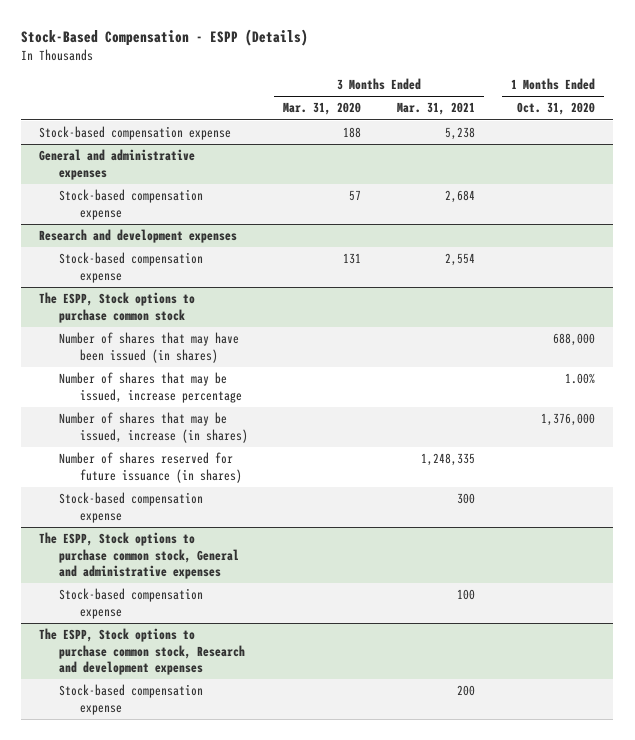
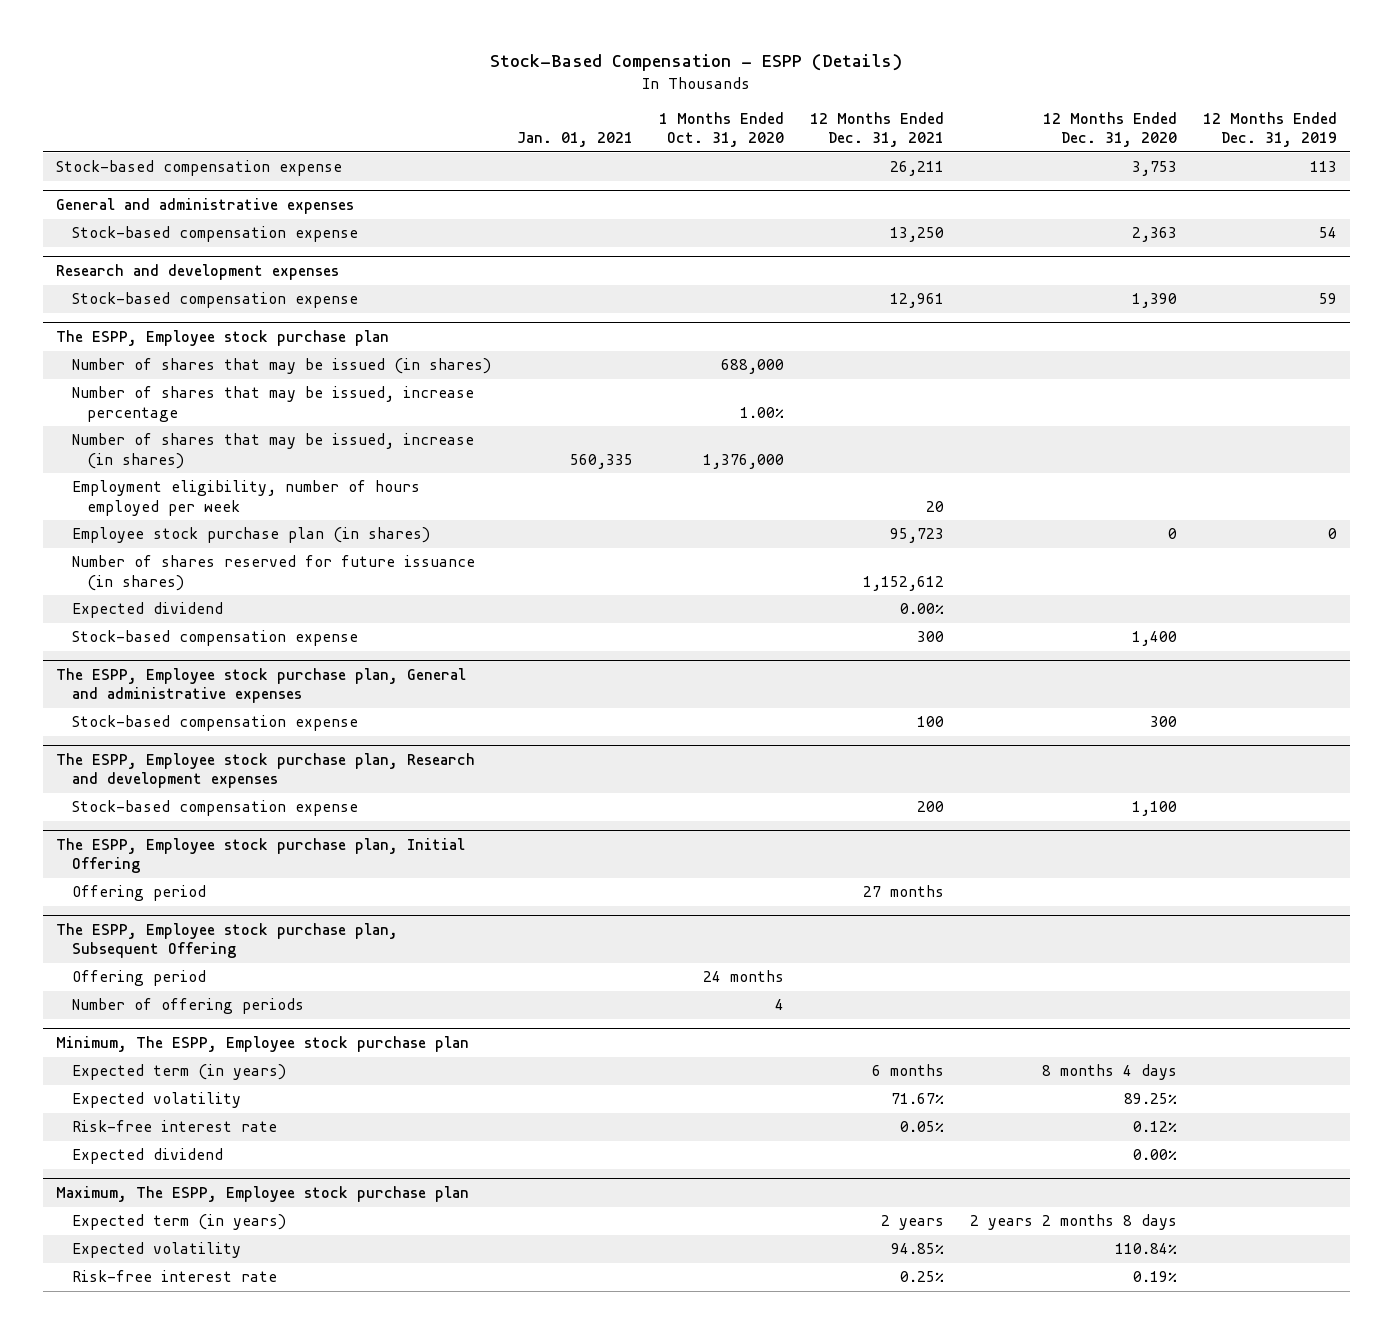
- | 3 Months Ended Mar. 31, 2020 | 3 Months Ended Mar. 31, 2021 | 1 Months Ended Oct. 31, 2020
+ | Jan. 01, 2021 | 1 Months Ended Oct. 31, 2020 | 12 Months Ended Dec. 31, 2021 | 12 Months Ended Dec. 31, 2020 | 12 Months Ended Dec. 31, 2019
- The ESPP, Stock options to purchase common stock
- Number of shares that may have been issued (in shares) | | | 688,000
+ The ESPP, Employee stock purchase plan
+ Number of shares that may be issued (in shares) | | 688,000 | | |
+ Employment eligibility, number of hours employed per week | | | 20 | |
+ Employee stock purchase plan (in shares) | | | 95,723 | 0 | 0
+ Expected dividend | | | 0.00% | |
- The ESPP, Stock options to purchase common stock, General and administrative expenses
+ The ESPP, Employee stock purchase plan, General and administrative expenses
- The ESPP, Stock options to purchase common stock, Research and development expenses
+ The ESPP, Employee stock purchase plan, Research and development expenses
+ The ESPP, Employee stock purchase plan, Initial Offering
+ Offering period | | | 27 months | |
+ The ESPP, Employee stock purchase plan, Subsequent Offering
+ Offering period | | 24 months | | |
+ Number of offering periods | | 4 | | |
+ Minimum, The ESPP, Employee stock purchase plan
+ Expected term (in years) | | | 6 months | 8 months 4 days |
+ Expected volatility | | | 71.67% | 89.25% |
+ Risk-free interest rate | | | 0.05% | 0.12% |
+ Expected dividend | | | | 0.00% |
+ Maximum, The ESPP, Employee stock purchase plan
+ Expected term (in years) | | | 2 years | 2 years 2 months 8 days |
+ Expected volatility | | | 94.85% | 110.84% |
+ Risk-free interest rate | | | 0.25% | 0.19% |

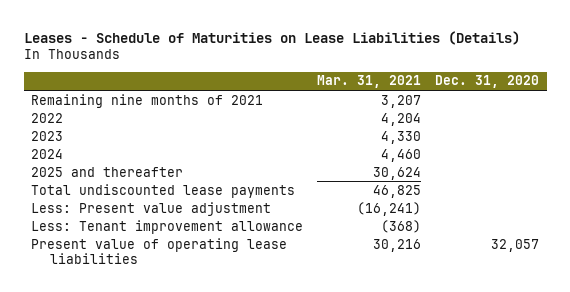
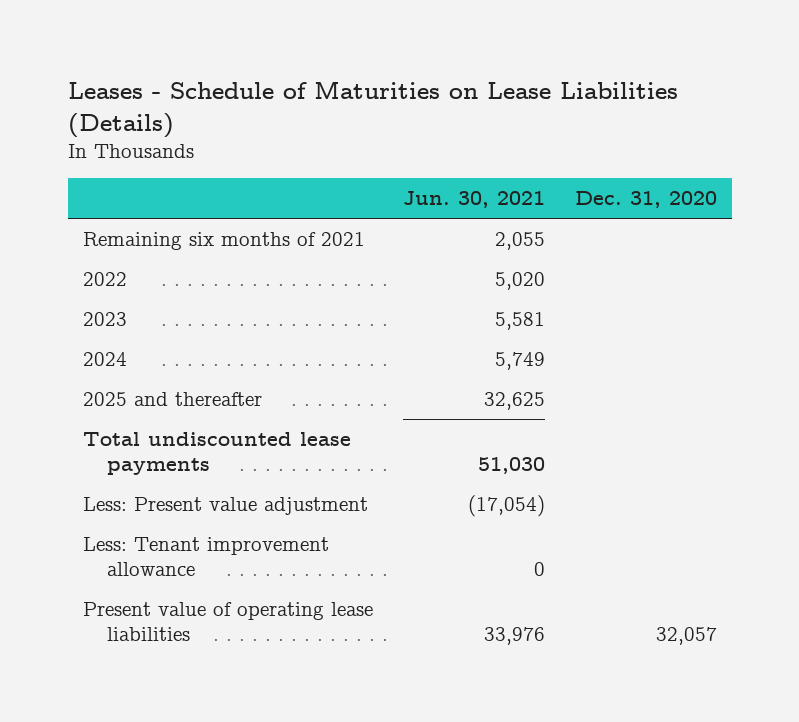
- | Mar. 31, 2021 | Dec. 31, 2020
+ | Jun. 30, 2021 | Dec. 31, 2020
- Remaining nine months of 2021 | 3,207 |
+ Remaining six months of 2021 | 2,055 |

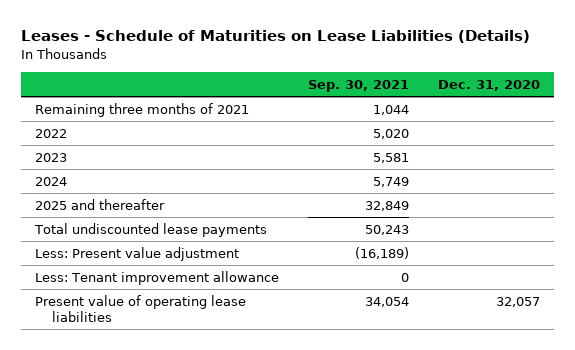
- | Jun. 30, 2021 | Dec. 31, 2020
+ | Sep. 30, 2021 | Dec. 31, 2020
- Remaining six months of 2021 | 2,055 |
+ Remaining three months of 2021 | 1,044 |

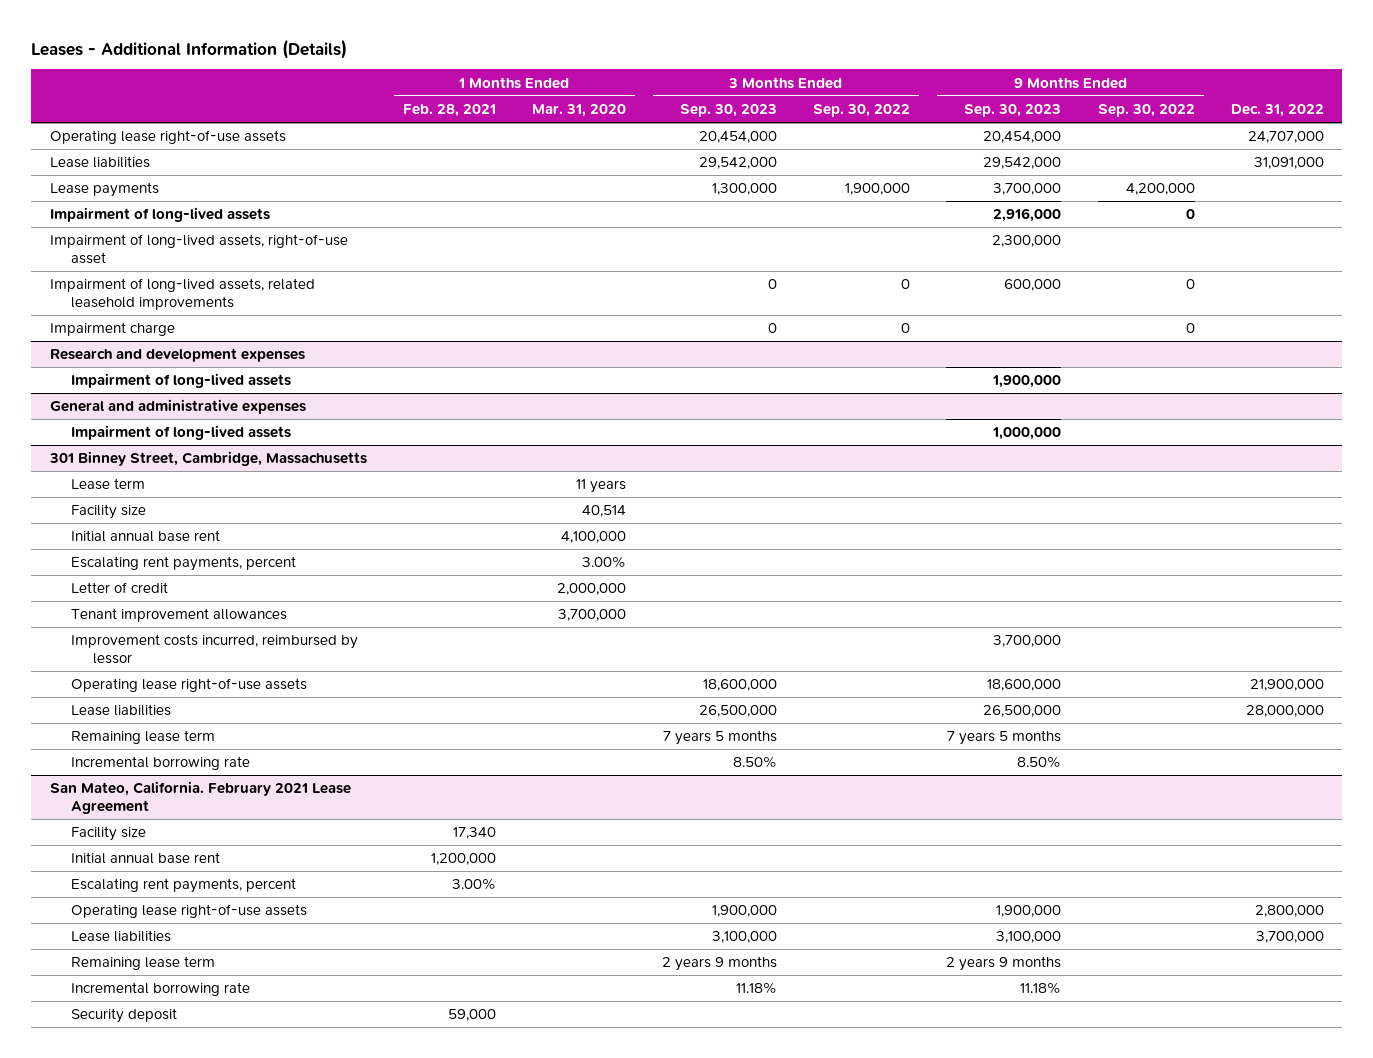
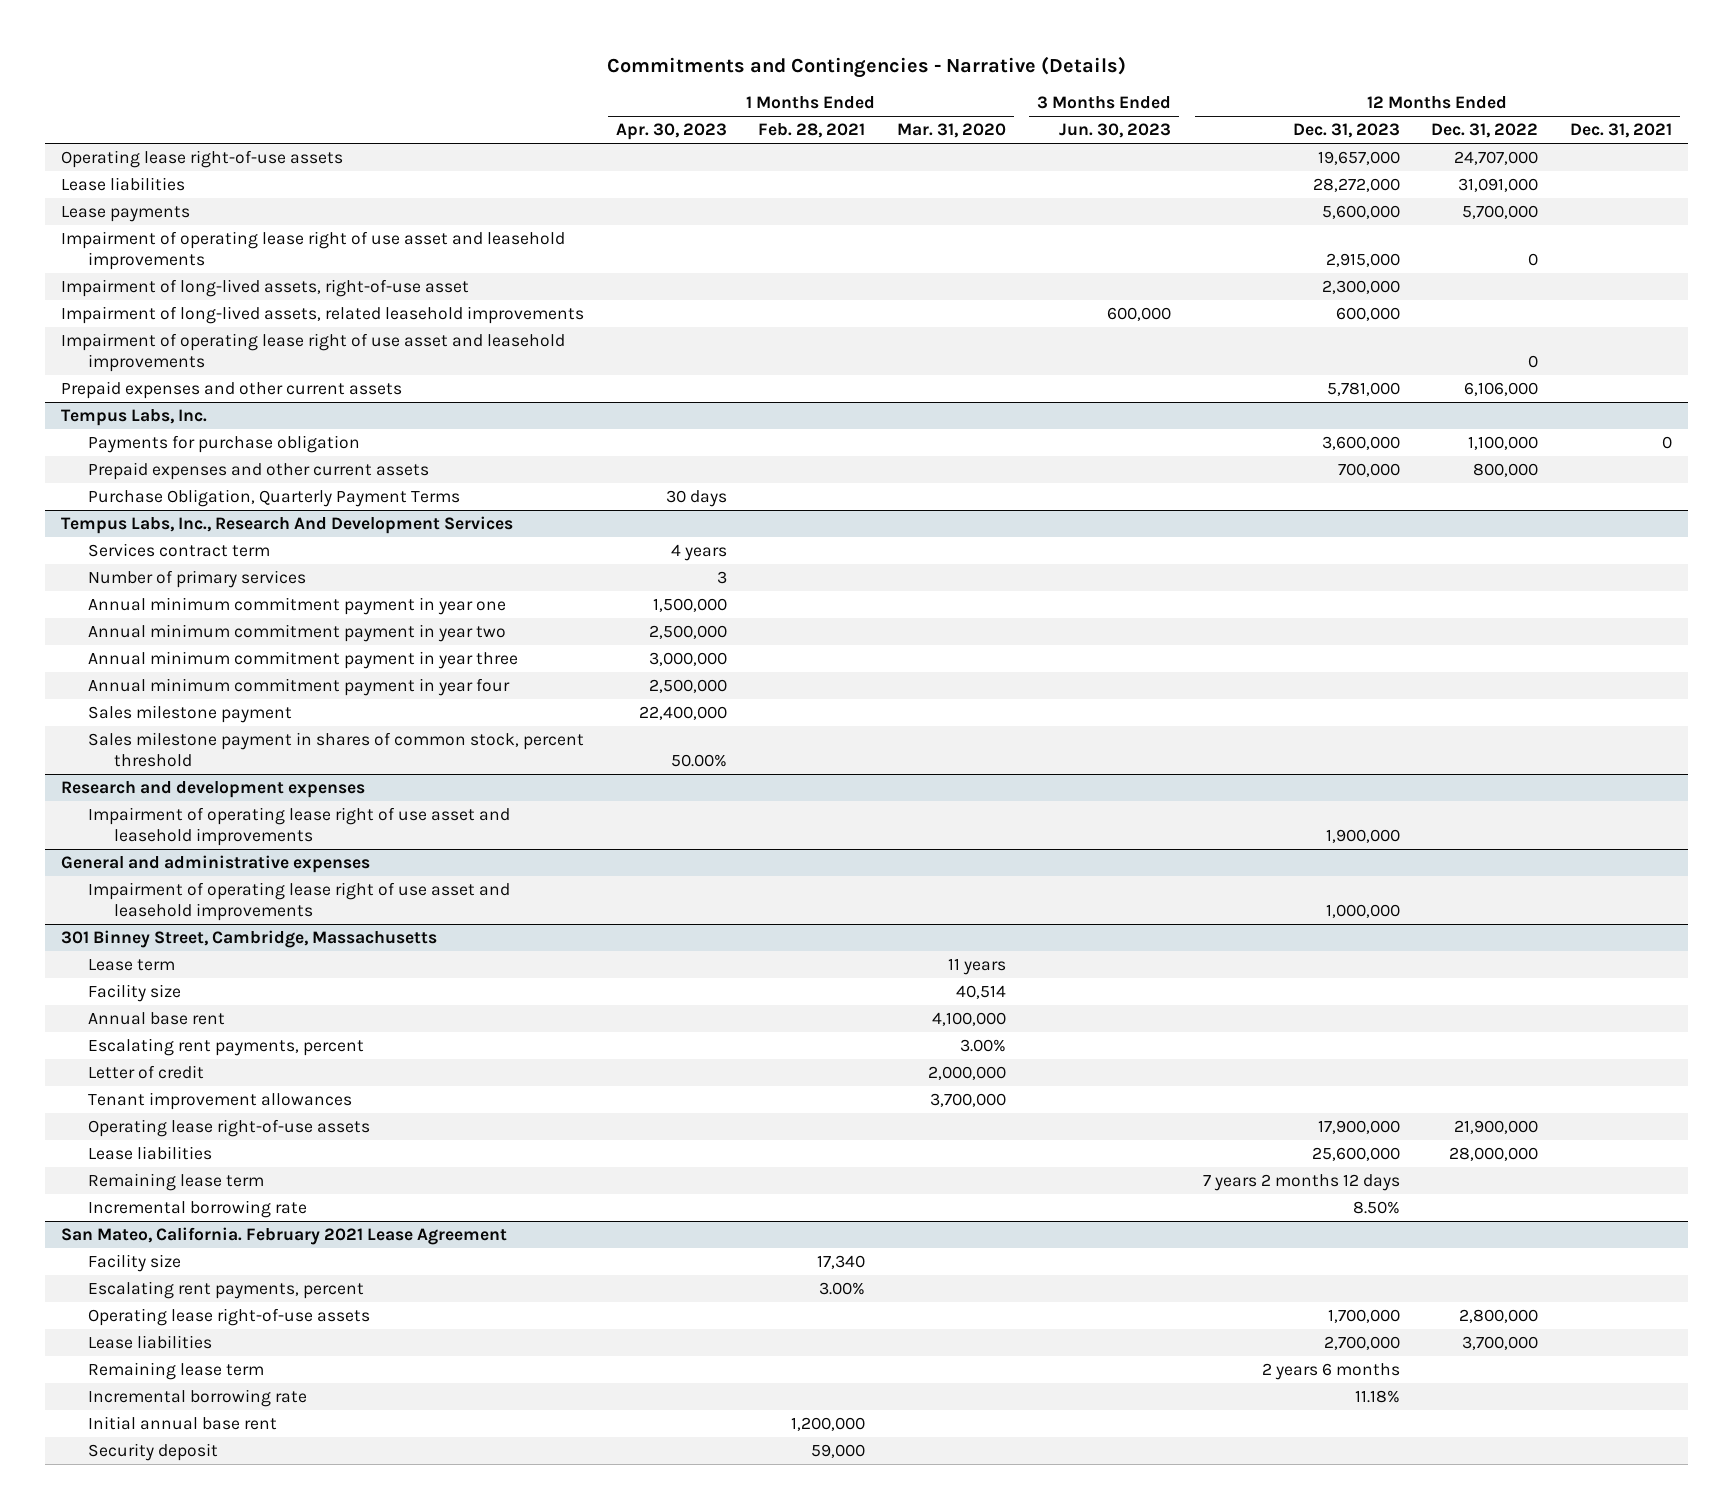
- Leases - Additional Information (Details)
+ Commitments and Contingencies - Narrative (Details)
- | 1 Months Ended Feb. 28, 2021 | 1 Months Ended Mar. 31, 2020 | 3 Months Ended Sep. 30, 2023 | 3 Months Ended Sep. 30, 2022 | 9 Months Ended Sep. 30, 2023 | 9 Months Ended Sep. 30, 2022 | Dec. 31, 2022
+ | 1 Months Ended Apr. 30, 2023 | 1 Months Ended Feb. 28, 2021 | 1 Months Ended Mar. 31, 2020 | 3 Months Ended Jun. 30, 2023 | 12 Months Ended Dec. 31, 2023 | 12 Months Ended Dec. 31, 2022 | 12 Months Ended Dec. 31, 2021
- Impairment of long-lived assets | | | | | 2,916,000 | 0 |
+ Impairment of operating lease right of use asset and leasehold improvements | | | | | 2,915,000 | 0 |
- Impairment charge | | | 0 | 0 | | 0 |
+ Impairment of operating lease right of use asset and leasehold improvements | | | | | | 0 |
+ Prepaid expenses and other current assets | | | | | 5,781,000 | 6,106,000 |
+ Tempus Labs, Inc.
+ Payments for purchase obligation | | | | | 3,600,000 | 1,100,000 | 0
+ Prepaid expenses and other current assets | | | | | 700,000 | 800,000 |
+ Purchase Obligation, Quarterly Payment Terms | 30 days | | | | | |
+ Tempus Labs, Inc., Research And Development Services
+ Services contract term | 4 years | | | | | |
+ Number of primary services | 3 | | | | | |
+ Annual minimum commitment payment in year one | 1,500,000 | | | | | |
+ Annual minimum commitment payment in year two | 2,500,000 | | | | | |
+ Annual minimum commitment payment in year three | 3,000,000 | | | | | |
+ Annual minimum commitment payment in year four | 2,500,000 | | | | | |
+ Sales milestone payment | 22,400,000 | | | | | |
+ Sales milestone payment in shares of common stock, percent threshold | 50.00% | | | | | |
@ Research and development expenses
- Impairment of long-lived assets | | | | | 1,900,000 | |
+ Impairment of operating lease right of use asset and leasehold improvements | | | | | 1,900,000 | |
@ General and administrative expenses
- Impairment of long-lived assets | | | | | 1,000,000 | |
+ Impairment of operating lease right of use asset and leasehold improvements | | | | | 1,000,000 | |
@ 301 Binney Street, Cambridge, Massachusetts
- Initial annual base rent | | 4,100,000 | | | | |
+ Annual base rent | | | 4,100,000 | | | |
- Improvement costs incurred, reimbursed by lessor | | | | | 3,700,000 | |
@ San Mateo, California. February 2021 Lease Agreement
moved down: Initial annual base rent | | 1,200,000 | | | | |

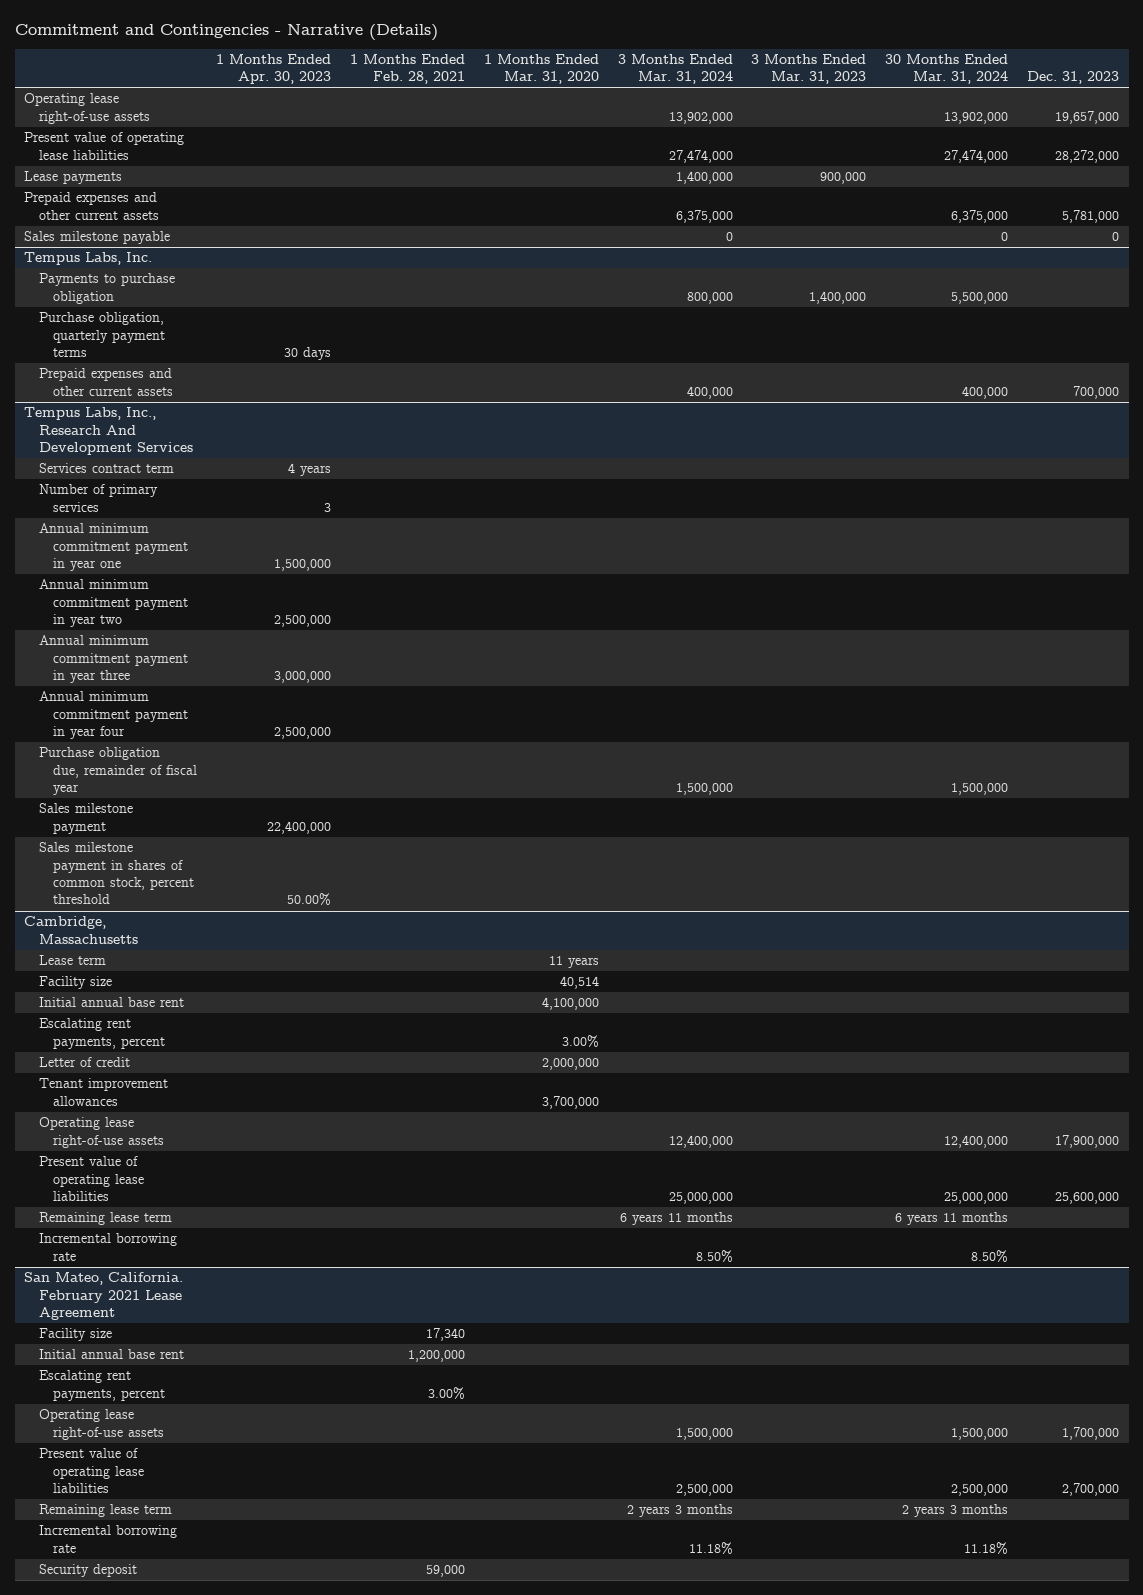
- Commitments and Contingencies - Narrative (Details)
+ Commitment and Contingencies - Narrative (Details)
- | 1 Months Ended Apr. 30, 2023 | 1 Months Ended Feb. 28, 2021 | 1 Months Ended Mar. 31, 2020 | 3 Months Ended Jun. 30, 2023 | 12 Months Ended Dec. 31, 2023 | 12 Months Ended Dec. 31, 2022 | 12 Months Ended Dec. 31, 2021
+ | 1 Months Ended Apr. 30, 2023 | 1 Months Ended Feb. 28, 2021 | 1 Months Ended Mar. 31, 2020 | 3 Months Ended Mar. 31, 2024 | 3 Months Ended Mar. 31, 2023 | 30 Months Ended Mar. 31, 2024 | Dec. 31, 2023
- Lease liabilities | | | | | 28,272,000 | 31,091,000 |
+ Present value of operating lease liabilities | | | | 27,474,000 | | 27,474,000 | 28,272,000
- Impairment of operating lease right of use asset and leasehold improvements | | | | | 2,915,000 | 0 |
- Impairment of long-lived assets, right-of-use asset | | | | | 2,300,000 | |
- Impairment of long-lived assets, related leasehold improvements | | | | 600,000 | 600,000 | |
- Impairment of operating lease right of use asset and leasehold improvements | | | | | | 0 |
+ Sales milestone payable | | | | 0 | | 0 | 0
@ Tempus Labs, Inc.
- Payments for purchase obligation | | | | | 3,600,000 | 1,100,000 | 0
+ Payments to purchase obligation | | | | 800,000 | 1,400,000 | 5,500,000 |
+ Purchase obligation, quarterly payment terms | 30 days | | | | | |
- Purchase Obligation, Quarterly Payment Terms | 30 days | | | | | |
@ Tempus Labs, Inc., Research And Development Services
+ Purchase obligation due, remainder of fiscal year | | | | 1,500,000 | | 1,500,000 |
- Research and development expenses
- Impairment of operating lease right of use asset and leasehold improvements | | | | | 1,900,000 | |
- General and administrative expenses
- Impairment of operating lease right of use asset and leasehold improvements | | | | | 1,000,000 | |
- 301 Binney Street, Cambridge, Massachusetts
+ Cambridge, Massachusetts
- Annual base rent | | | 4,100,000 | | | |
+ Initial annual base rent | | | 4,100,000 | | | |
- Lease liabilities | | | | | 25,600,000 | 28,000,000 |
+ Present value of operating lease liabilities | | | | 25,000,000 | | 25,000,000 | 25,600,000
@ San Mateo, California. February 2021 Lease Agreement
moved up: Initial annual base rent | | 1,200,000 | | | | |
- Lease liabilities | | | | | 2,700,000 | 3,700,000 |
+ Present value of operating lease liabilities | | | | 2,500,000 | | 2,500,000 | 2,700,000

